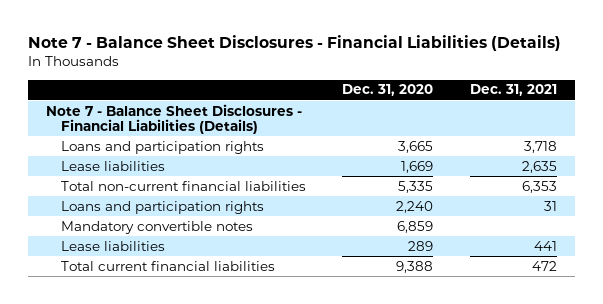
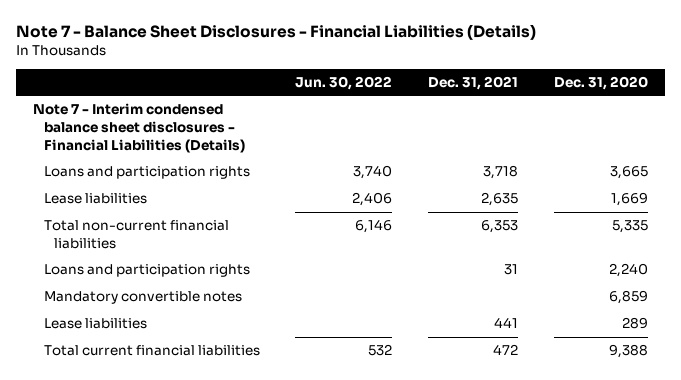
- | Dec. 31, 2020 | Dec. 31, 2021
+ | Jun. 30, 2022 | Dec. 31, 2021 | Dec. 31, 2020
- Note 7 - Balance Sheet Disclosures - Financial Liabilities (Details)
+ Note 7 - Interim condensed balance sheet disclosures - Financial Liabilities (Details)

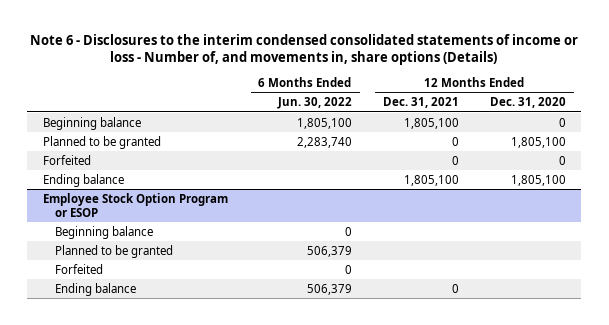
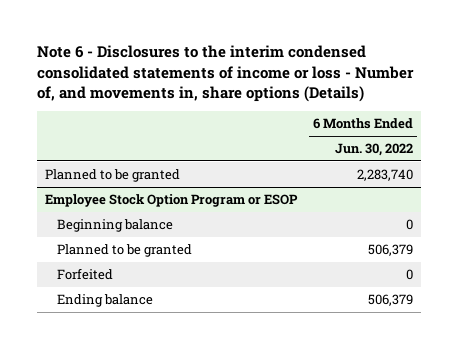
- | 6 Months Ended Jun. 30, 2022 | 12 Months Ended Dec. 31, 2021 | 12 Months Ended Dec. 31, 2020
+ | 6 Months Ended Jun. 30, 2022
- Beginning balance | 1,805,100 | 1,805,100 | 0
- Forfeited | | 0 | 0
- Ending balance | | 1,805,100 | 1,805,100

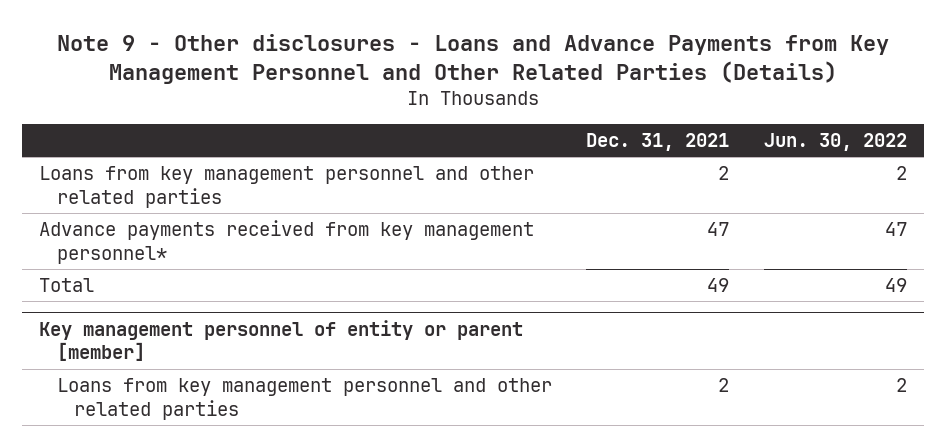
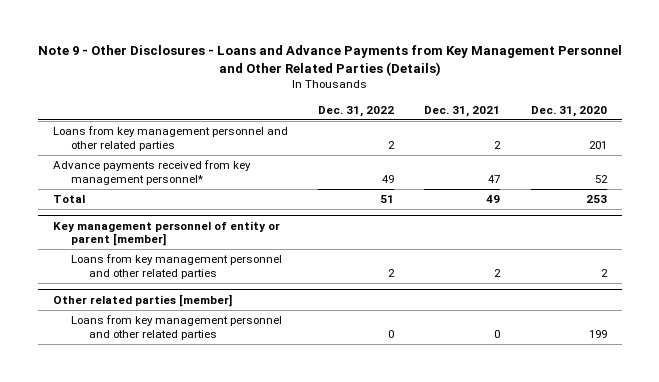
- Note 9 - Other disclosures - Loans and Advance Payments from Key Management Personnel and Other Related Parties (Details)
+ Note 9 - Other Disclosures - Loans and Advance Payments from Key Management Personnel and Other Related Parties (Details)
- | Dec. 31, 2021 | Jun. 30, 2022
+ | Dec. 31, 2022 | Dec. 31, 2021 | Dec. 31, 2020
+ Other related parties [member]
+ Loans from key management personnel and other related parties | 0 | 0 | 199

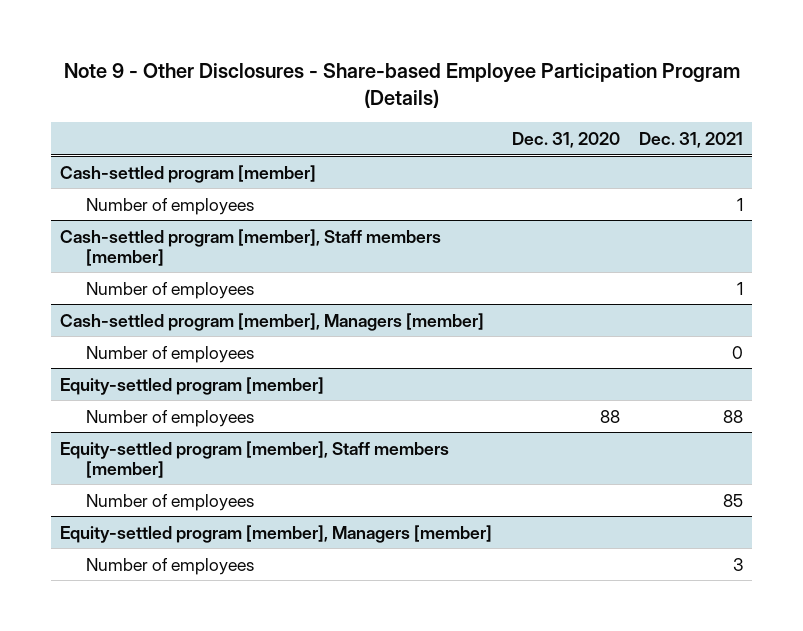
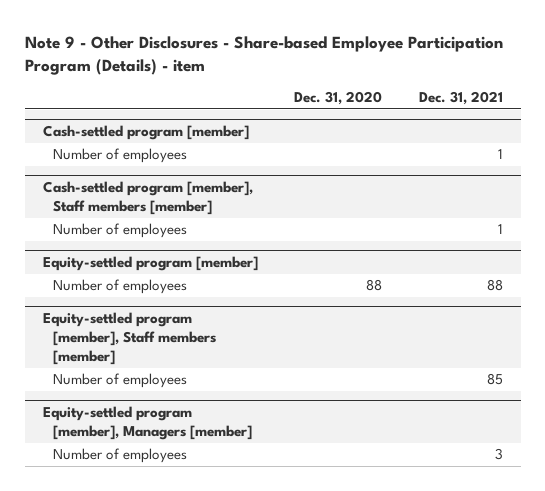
- Note 9 - Other Disclosures - Share-based Employee Participation Program (Details)
+ Note 9 - Other Disclosures - Share-based Employee Participation Program (Details) - item
- Cash-settled program [member], Managers [member]
- Number of employees | | 0

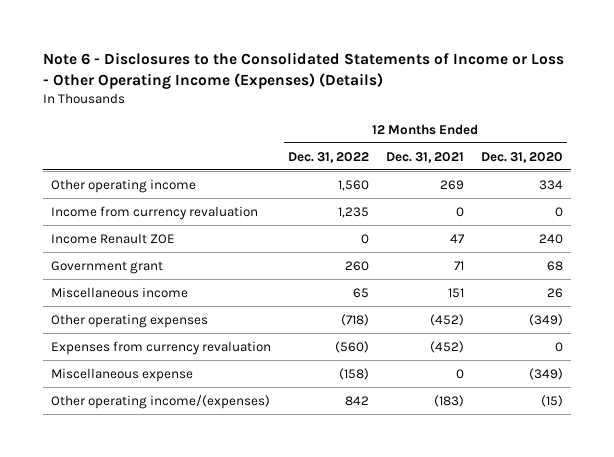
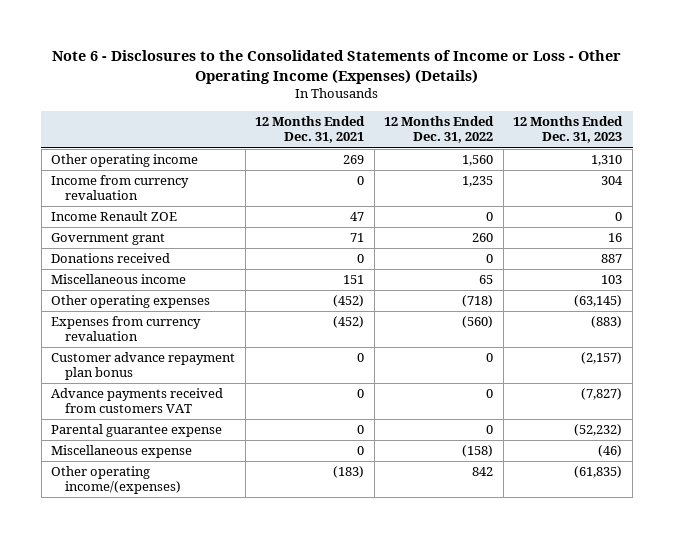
- | 12 Months Ended Dec. 31, 2022 | 12 Months Ended Dec. 31, 2021 | 12 Months Ended Dec. 31, 2020
+ | 12 Months Ended Dec. 31, 2021 | 12 Months Ended Dec. 31, 2022 | 12 Months Ended Dec. 31, 2023
+ Donations received | 0 | 0 | 887
+ Customer advance repayment plan bonus | 0 | 0 | (2,157)
+ Advance payments received from customers VAT | 0 | 0 | (7,827)
+ Parental guarantee expense | 0 | 0 | (52,232)

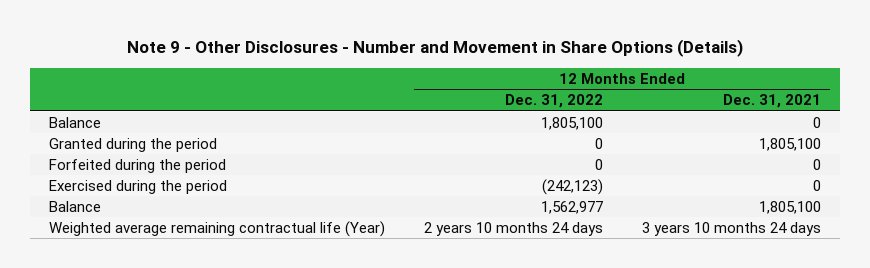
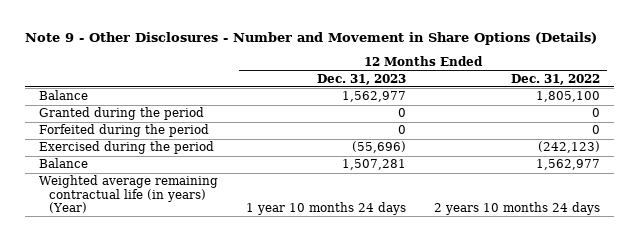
- | 12 Months Ended Dec. 31, 2022 | 12 Months Ended Dec. 31, 2021
+ | 12 Months Ended Dec. 31, 2023 | 12 Months Ended Dec. 31, 2022
- Weighted average remaining contractual life (Year) | 2 years 10 months 24 days | 3 years 10 months 24 days
+ Weighted average remaining contractual life (in years) (Year) | 1 year 10 months 24 days | 2 years 10 months 24 days

